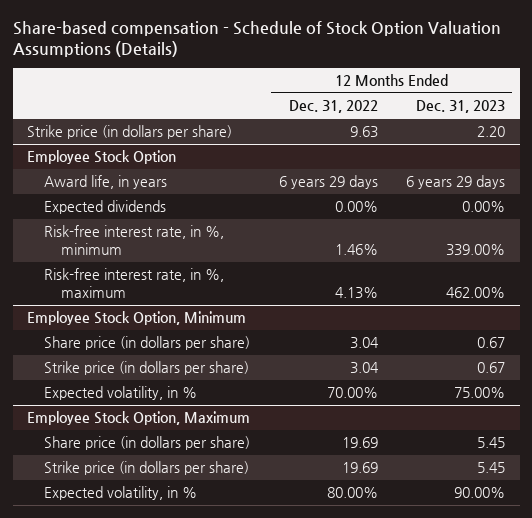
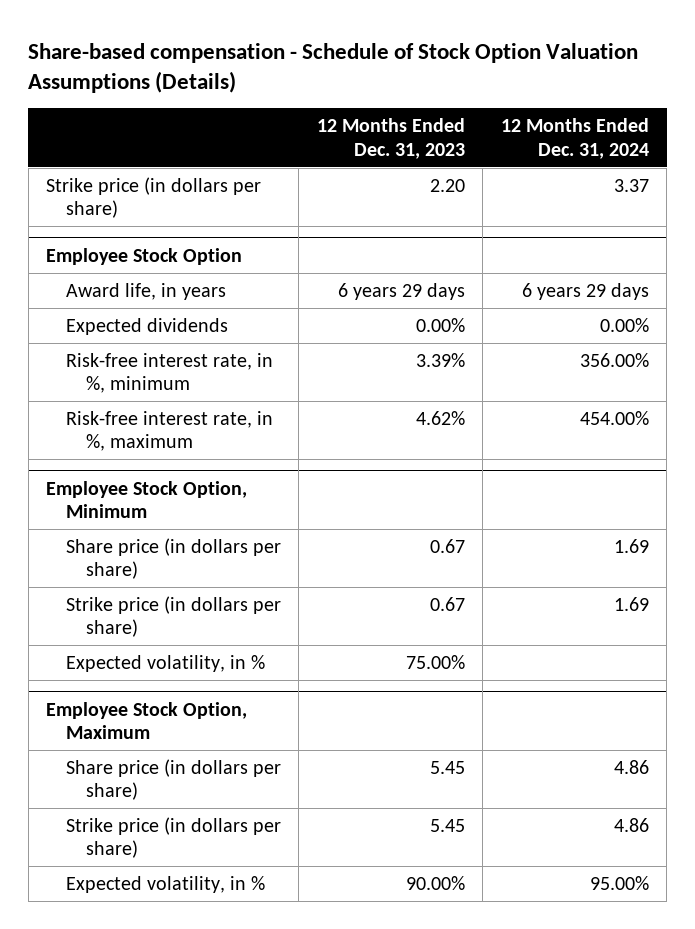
- | 12 Months Ended Dec. 31, 2022 | 12 Months Ended Dec. 31, 2023
+ | 12 Months Ended Dec. 31, 2023 | 12 Months Ended Dec. 31, 2024
@ Employee Stock Option
- Risk-free interest rate, in %, minimum | 1.46% | 339.00%
- Risk-free interest rate, in %, maximum | 4.13% | 462.00%
+ Risk-free interest rate, in %, minimum | 3.39% | 356.00%
+ Risk-free interest rate, in %, maximum | 4.62% | 454.00%

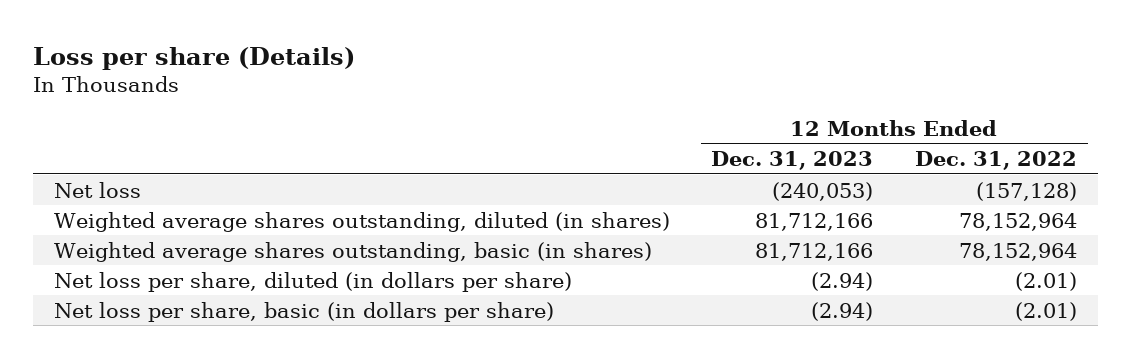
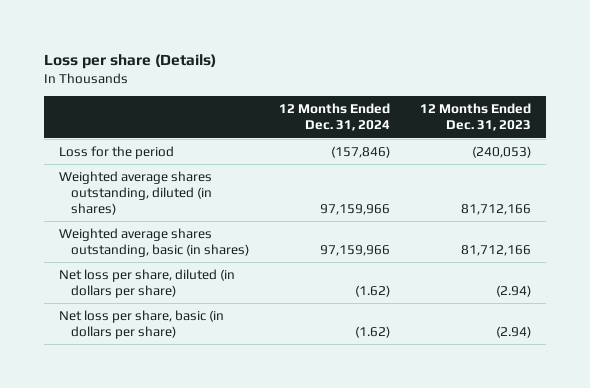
- | 12 Months Ended Dec. 31, 2023 | 12 Months Ended Dec. 31, 2022
+ | 12 Months Ended Dec. 31, 2024 | 12 Months Ended Dec. 31, 2023
- Net loss | (240,053) | (157,128)
+ Loss for the period | (157,846) | (240,053)

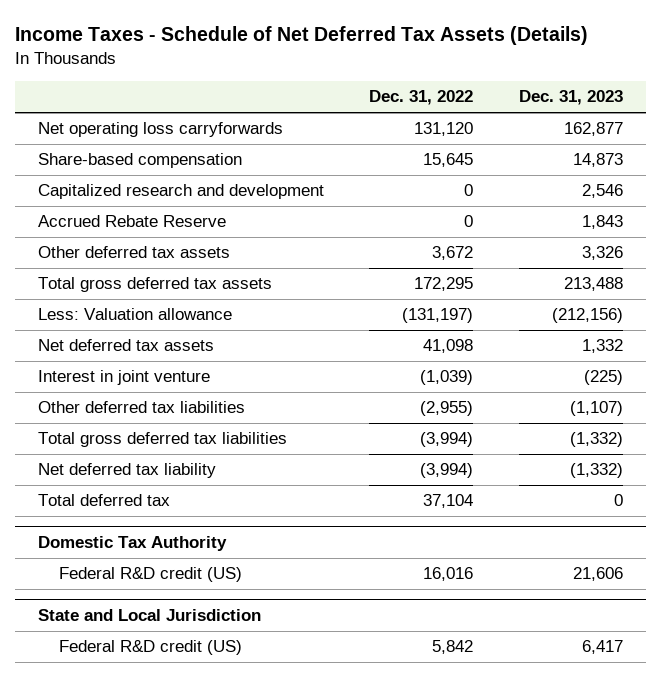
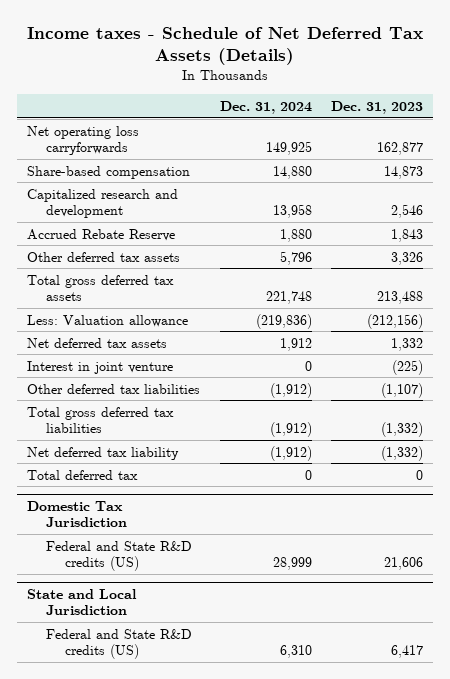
- Income Taxes - Schedule of Net Deferred Tax Assets (Details)
+ Income taxes - Schedule of Net Deferred Tax Assets (Details)
- | Dec. 31, 2022 | Dec. 31, 2023
+ | Dec. 31, 2024 | Dec. 31, 2023
- Domestic Tax Authority
- Federal R&D credit (US) | 16,016 | 21,606
+ Domestic Tax Jurisdiction
+ Federal and State R&D credits (US) | 28,999 | 21,606
@ State and Local Jurisdiction
- Federal R&D credit (US) | 5,842 | 6,417
+ Federal and State R&D credits (US) | 6,310 | 6,417

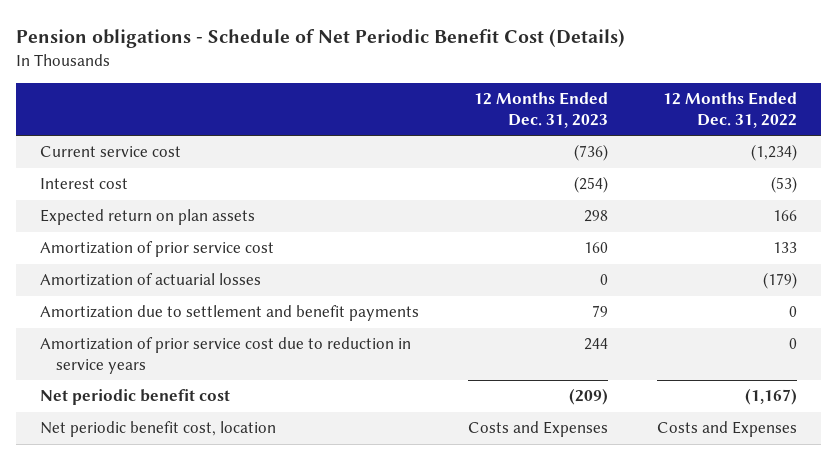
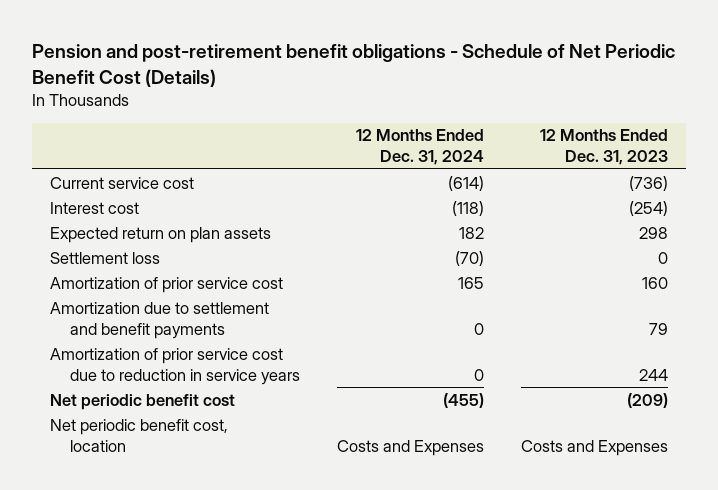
- Pension obligations - Schedule of Net Periodic Benefit Cost (Details)
+ Pension and post-retirement benefit obligations - Schedule of Net Periodic Benefit Cost (Details)
- | 12 Months Ended Dec. 31, 2023 | 12 Months Ended Dec. 31, 2022
+ | 12 Months Ended Dec. 31, 2024 | 12 Months Ended Dec. 31, 2023
+ Settlement loss | (70) | 0
- Amortization of actuarial losses | 0 | (179)

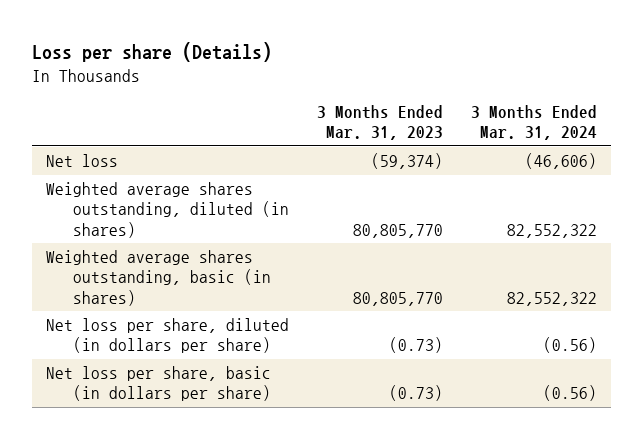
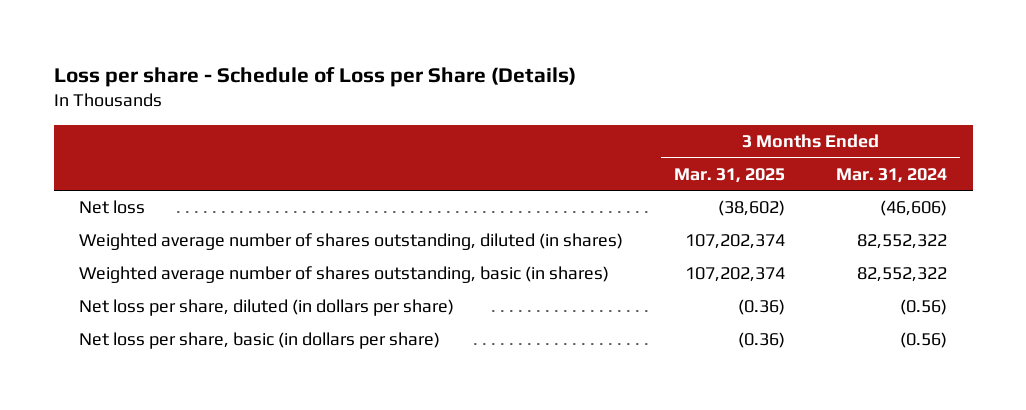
- Loss per share (Details)
+ Loss per share - Schedule of Loss per Share (Details)
- | 3 Months Ended Mar. 31, 2023 | 3 Months Ended Mar. 31, 2024
+ | 3 Months Ended Mar. 31, 2025 | 3 Months Ended Mar. 31, 2024
- Weighted average shares outstanding, diluted (in shares) | 80,805,770 | 82,552,322
- Weighted average shares outstanding, basic (in shares) | 80,805,770 | 82,552,322
+ Weighted average number of shares outstanding, diluted (in shares) | 107,202,374 | 82,552,322
+ Weighted average number of shares outstanding, basic (in shares) | 107,202,374 | 82,552,322

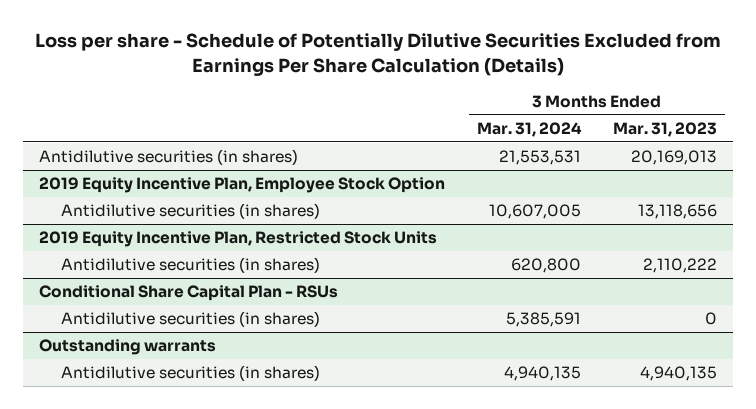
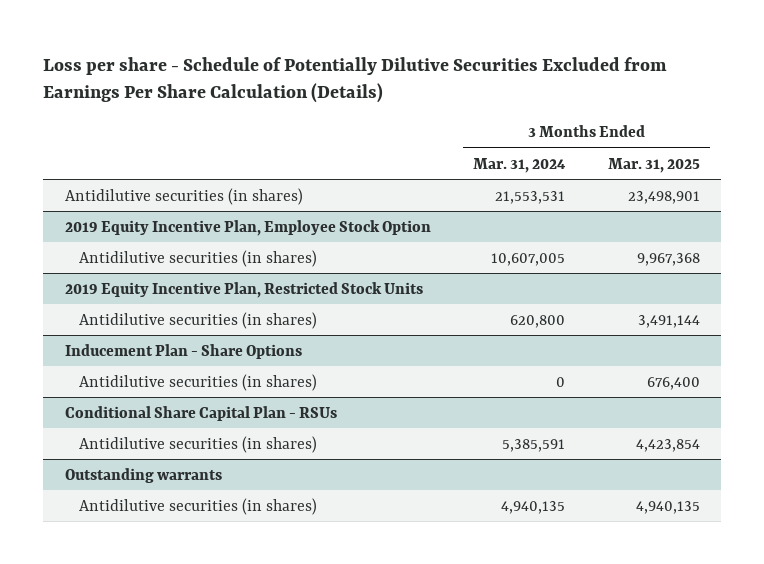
- | 3 Months Ended Mar. 31, 2024 | 3 Months Ended Mar. 31, 2023
+ | 3 Months Ended Mar. 31, 2024 | 3 Months Ended Mar. 31, 2025
+ Inducement Plan - Share Options
+ Antidilutive securities (in shares) | 0 | 676,400

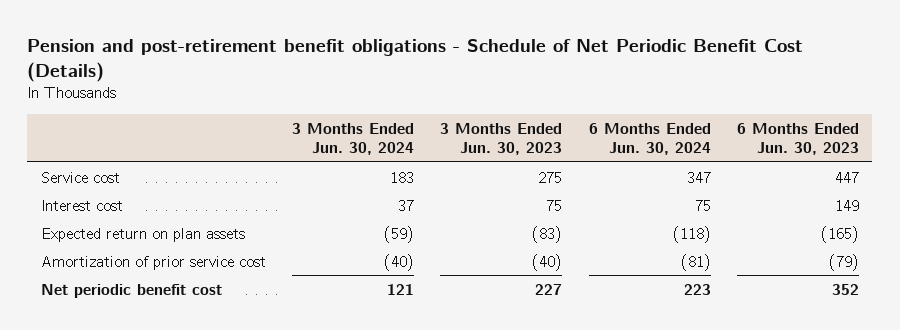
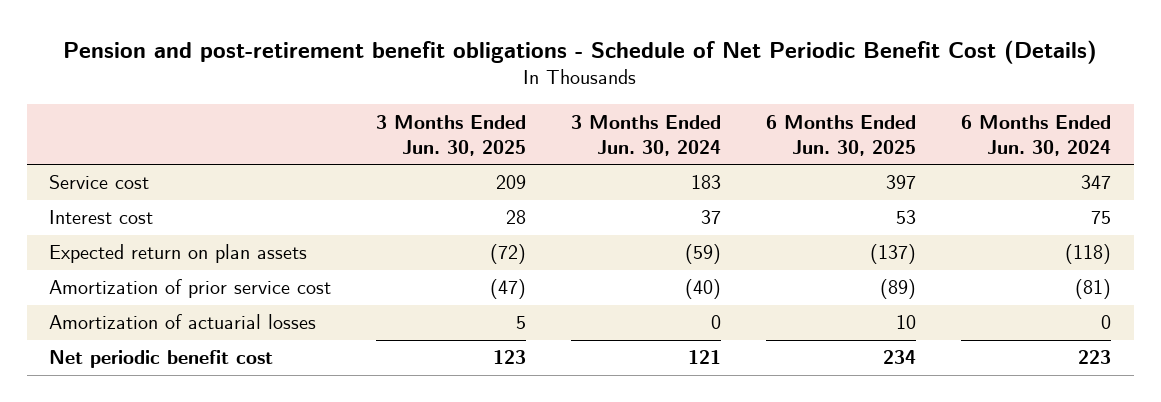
- | 3 Months Ended Jun. 30, 2024 | 3 Months Ended Jun. 30, 2023 | 6 Months Ended Jun. 30, 2024 | 6 Months Ended Jun. 30, 2023
+ | 3 Months Ended Jun. 30, 2025 | 3 Months Ended Jun. 30, 2024 | 6 Months Ended Jun. 30, 2025 | 6 Months Ended Jun. 30, 2024
+ Amortization of actuarial losses | 5 | 0 | 10 | 0

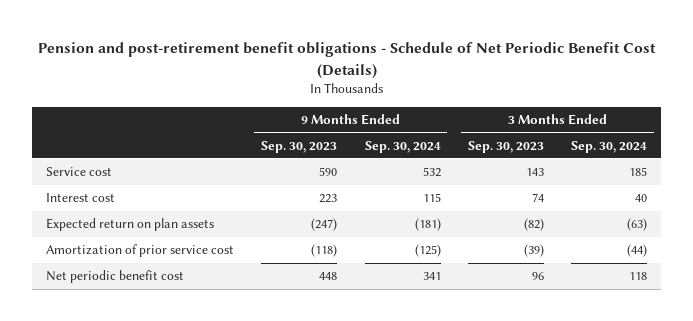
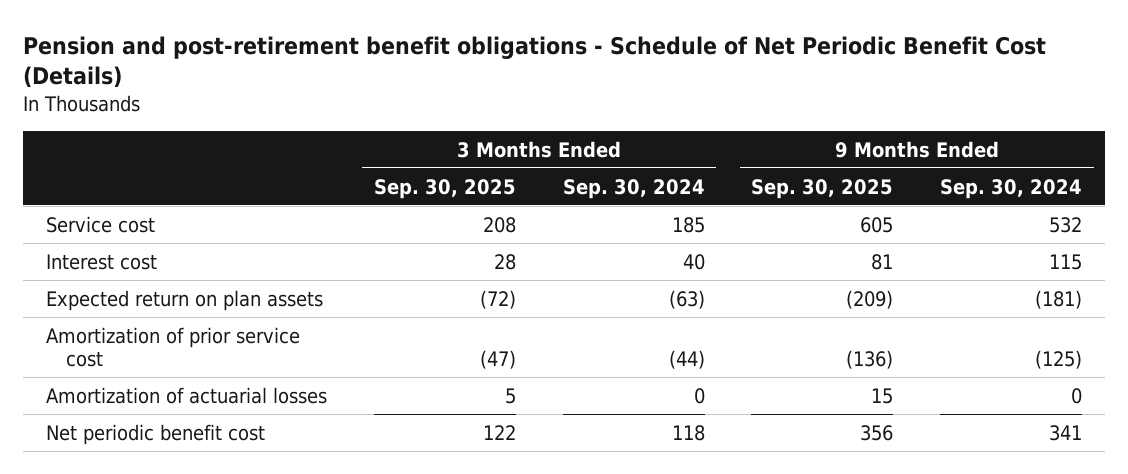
- | 9 Months Ended Sep. 30, 2023 | 9 Months Ended Sep. 30, 2024 | 3 Months Ended Sep. 30, 2023 | 3 Months Ended Sep. 30, 2024
+ | 3 Months Ended Sep. 30, 2025 | 3 Months Ended Sep. 30, 2024 | 9 Months Ended Sep. 30, 2025 | 9 Months Ended Sep. 30, 2024
+ Amortization of actuarial losses | 5 | 0 | 15 | 0

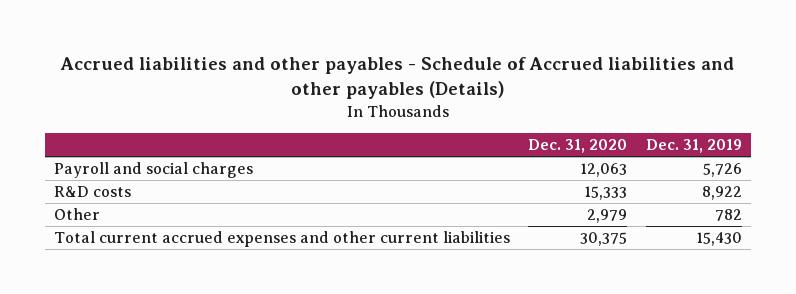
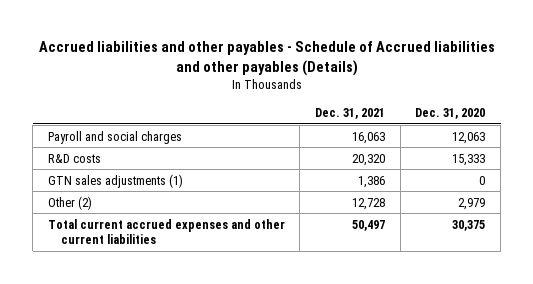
- | Dec. 31, 2020 | Dec. 31, 2019
+ | Dec. 31, 2021 | Dec. 31, 2020
- Other | 2,979 | 782
+ GTN sales adjustments (1) | 1,386 | 0
+ Other (2) | 12,728 | 2,979

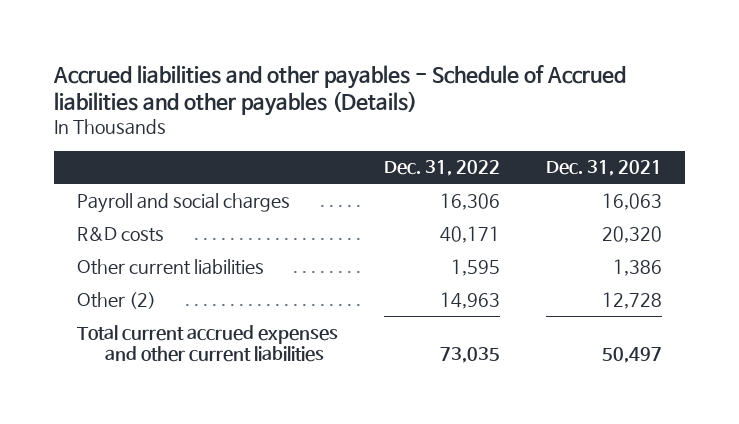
- | Dec. 31, 2021 | Dec. 31, 2020
+ | Dec. 31, 2022 | Dec. 31, 2021
- GTN sales adjustments (1) | 1,386 | 0
+ Other current liabilities | 1,595 | 1,386

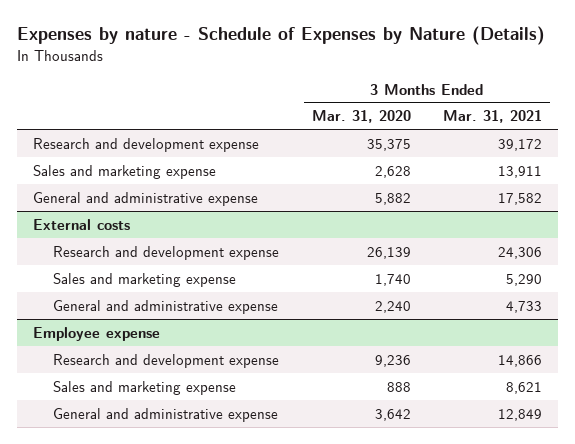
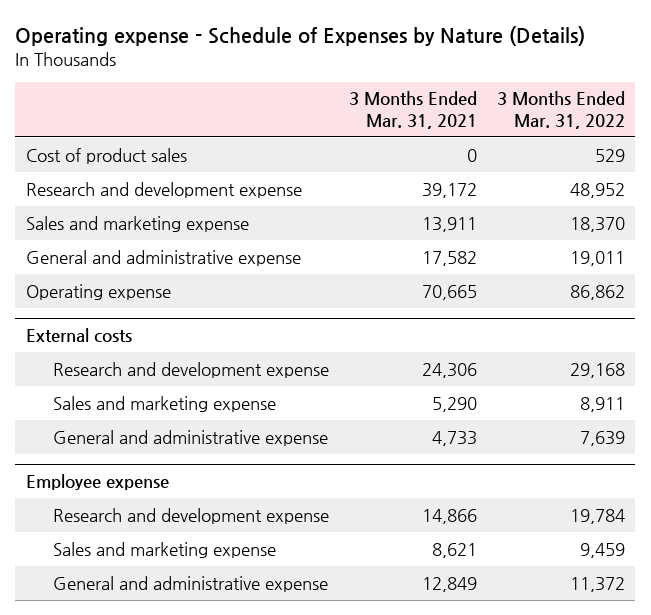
- Expenses by nature - Schedule of Expenses by Nature (Details)
+ Operating expense - Schedule of Expenses by Nature (Details)
- | 3 Months Ended Mar. 31, 2020 | 3 Months Ended Mar. 31, 2021
+ | 3 Months Ended Mar. 31, 2021 | 3 Months Ended Mar. 31, 2022
+ Cost of product sales | 0 | 529
+ Operating expense | 70,665 | 86,862

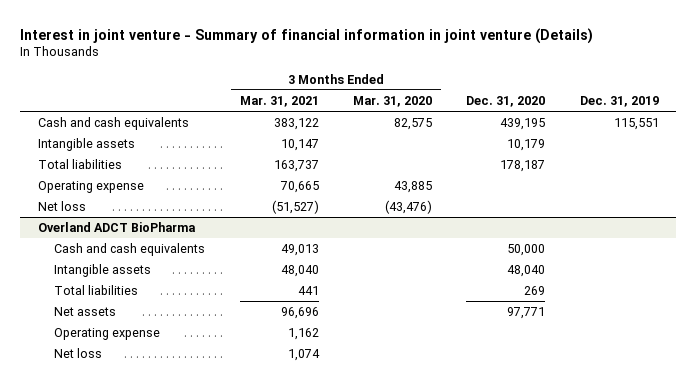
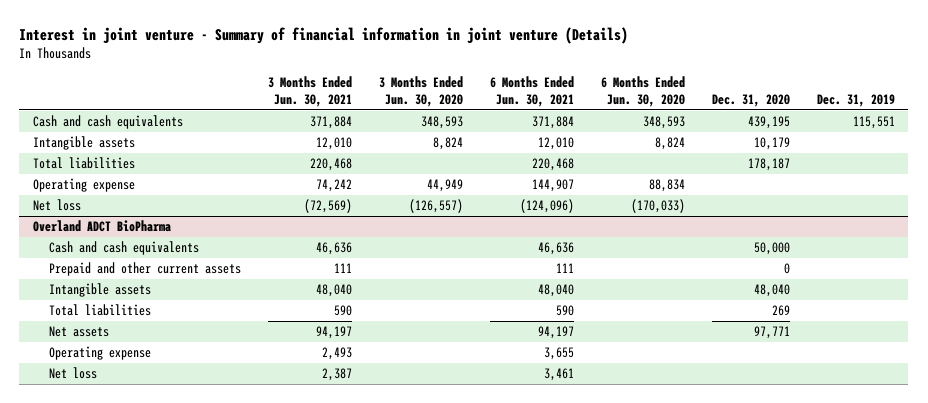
- | 3 Months Ended Mar. 31, 2021 | 3 Months Ended Mar. 31, 2020 | Dec. 31, 2020 | Dec. 31, 2019
+ | 3 Months Ended Jun. 30, 2021 | 3 Months Ended Jun. 30, 2020 | 6 Months Ended Jun. 30, 2021 | 6 Months Ended Jun. 30, 2020 | Dec. 31, 2020 | Dec. 31, 2019
@ Overland ADCT BioPharma
+ Prepaid and other current assets | 111 | | 111 | | 0 |

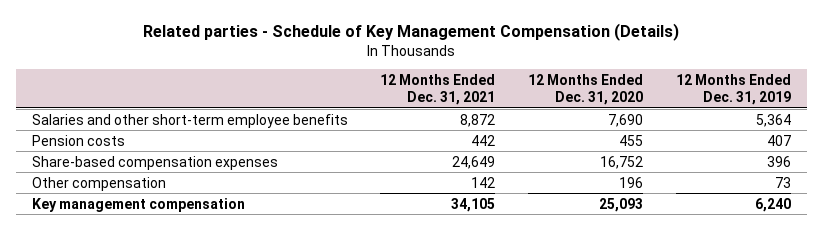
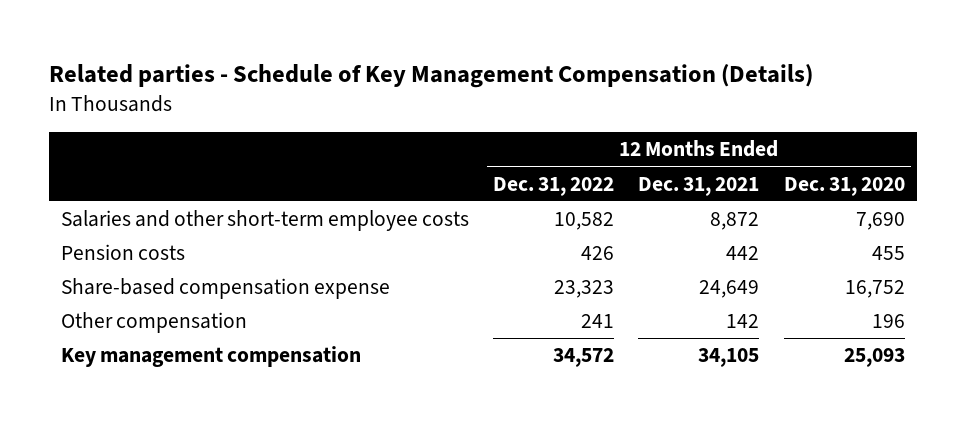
- | 12 Months Ended Dec. 31, 2021 | 12 Months Ended Dec. 31, 2020 | 12 Months Ended Dec. 31, 2019
+ | 12 Months Ended Dec. 31, 2022 | 12 Months Ended Dec. 31, 2021 | 12 Months Ended Dec. 31, 2020
- Salaries and other short-term employee benefits | 8,872 | 7,690 | 5,364
+ Salaries and other short-term employee costs | 10,582 | 8,872 | 7,690
- Share-based compensation expenses | 24,649 | 16,752 | 396
+ Share-based compensation expense | 23,323 | 24,649 | 16,752

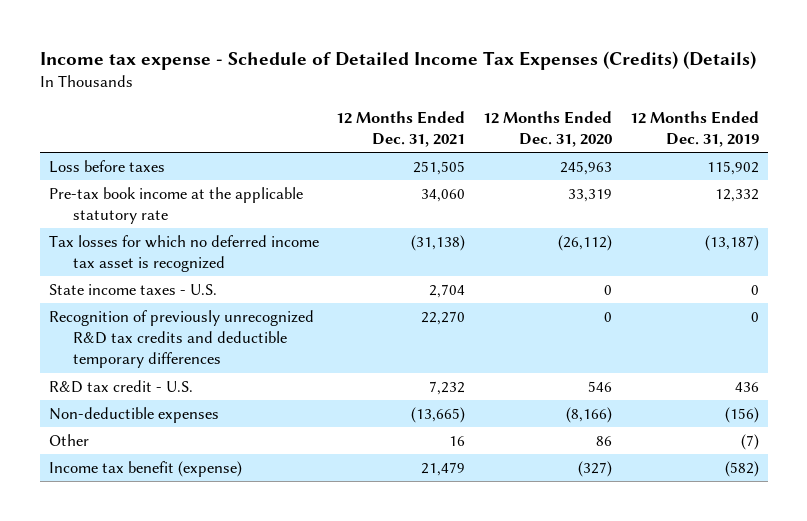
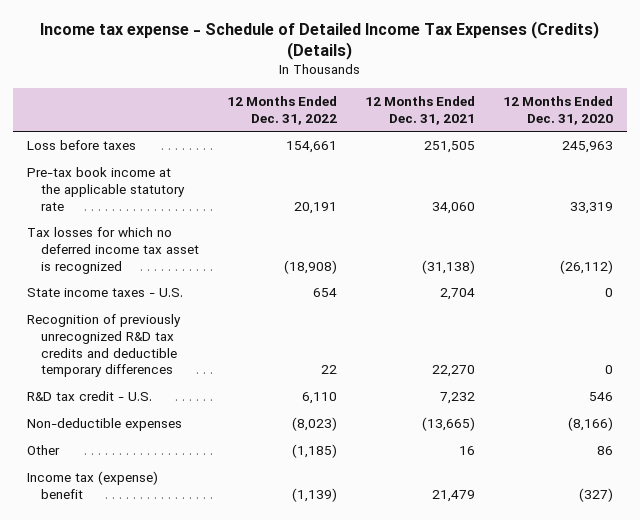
- | 12 Months Ended Dec. 31, 2021 | 12 Months Ended Dec. 31, 2020 | 12 Months Ended Dec. 31, 2019
+ | 12 Months Ended Dec. 31, 2022 | 12 Months Ended Dec. 31, 2021 | 12 Months Ended Dec. 31, 2020
- Income tax benefit (expense) | 21,479 | (327) | (582)
+ Income tax (expense) benefit | (1,139) | 21,479 | (327)

